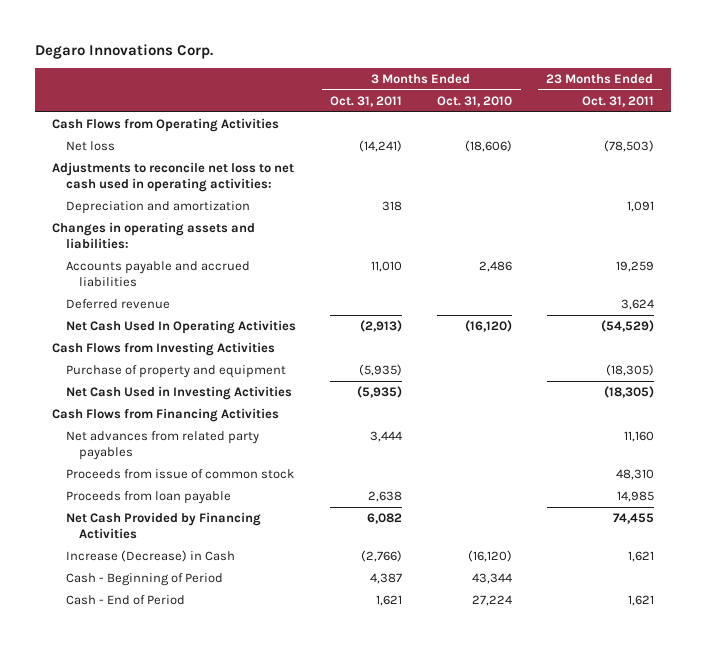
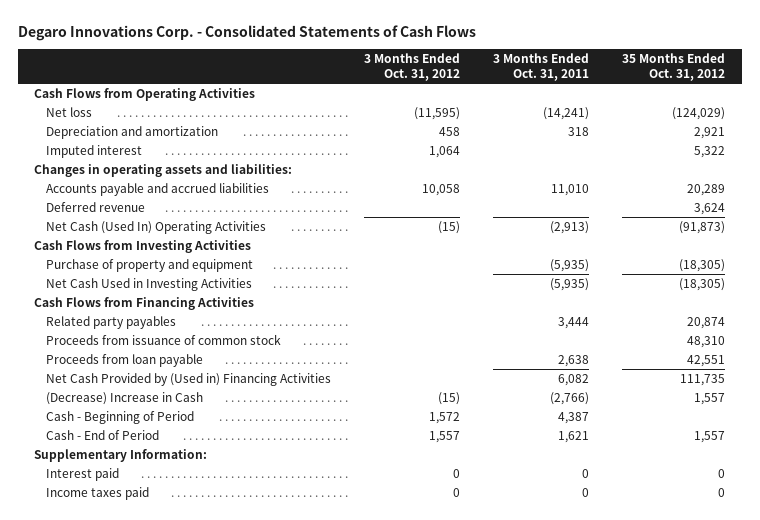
- Degaro Innovations Corp.
+ Degaro Innovations Corp. - Consolidated Statements of Cash Flows
- | 3 Months Ended Oct. 31, 2011 | 3 Months Ended Oct. 31, 2010 | 23 Months Ended Oct. 31, 2011
+ | 3 Months Ended Oct. 31, 2012 | 3 Months Ended Oct. 31, 2011 | 35 Months Ended Oct. 31, 2012
- Adjustments to reconcile net loss to net cash used in operating activities:
+ Imputed interest | 1,064 | | 5,322
- Net Cash Used In Operating Activities | (2,913) | (16,120) | (54,529)
+ Net Cash (Used In) Operating Activities | (15) | (2,913) | (91,873)
- Net advances from related party payables | 3,444 | | 11,160
- Proceeds from issue of common stock | | | 48,310
+ Related party payables | | 3,444 | 20,874
+ Proceeds from issuance of common stock | | | 48,310
- Net Cash Provided by Financing Activities | 6,082 | | 74,455
- Increase (Decrease) in Cash | (2,766) | (16,120) | 1,621
+ Net Cash Provided by (Used in) Financing Activities | | 6,082 | 111,735
+ (Decrease) Increase in Cash | (15) | (2,766) | 1,557
+ Supplementary Information:
+ Interest paid | 0 | 0 | 0
+ Income taxes paid | 0 | 0 | 0

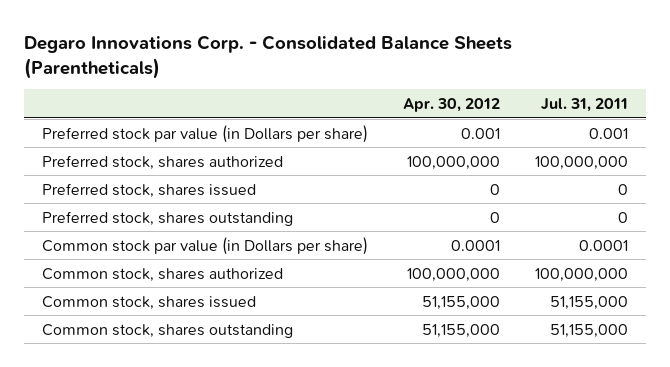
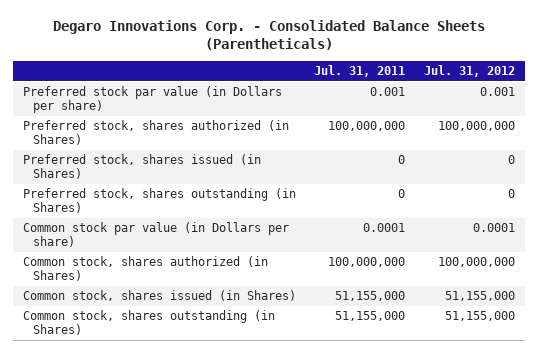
- | Apr. 30, 2012 | Jul. 31, 2011
+ | Jul. 31, 2011 | Jul. 31, 2012
- Preferred stock, shares authorized | 100,000,000 | 100,000,000
- Preferred stock, shares issued | 0 | 0
- Preferred stock, shares outstanding | 0 | 0
+ Preferred stock, shares authorized (in Shares) | 100,000,000 | 100,000,000
+ Preferred stock, shares issued (in Shares) | 0 | 0
+ Preferred stock, shares outstanding (in Shares) | 0 | 0
- Common stock, shares authorized | 100,000,000 | 100,000,000
- Common stock, shares issued | 51,155,000 | 51,155,000
- Common stock, shares outstanding | 51,155,000 | 51,155,000
+ Common stock, shares authorized (in Shares) | 100,000,000 | 100,000,000
+ Common stock, shares issued (in Shares) | 51,155,000 | 51,155,000
+ Common stock, shares outstanding (in Shares) | 51,155,000 | 51,155,000

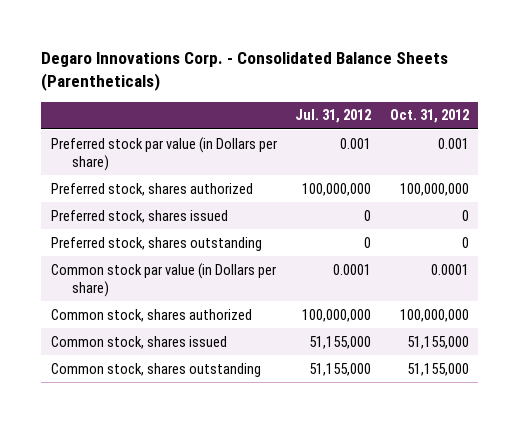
- | Jul. 31, 2011 | Jul. 31, 2012
+ | Jul. 31, 2012 | Oct. 31, 2012
- Preferred stock, shares authorized (in Shares) | 100,000,000 | 100,000,000
- Preferred stock, shares issued (in Shares) | 0 | 0
- Preferred stock, shares outstanding (in Shares) | 0 | 0
+ Preferred stock, shares authorized | 100,000,000 | 100,000,000
+ Preferred stock, shares issued | 0 | 0
+ Preferred stock, shares outstanding | 0 | 0
- Common stock, shares authorized (in Shares) | 100,000,000 | 100,000,000
- Common stock, shares issued (in Shares) | 51,155,000 | 51,155,000
- Common stock, shares outstanding (in Shares) | 51,155,000 | 51,155,000
+ Common stock, shares authorized | 100,000,000 | 100,000,000
+ Common stock, shares issued | 51,155,000 | 51,155,000
+ Common stock, shares outstanding | 51,155,000 | 51,155,000

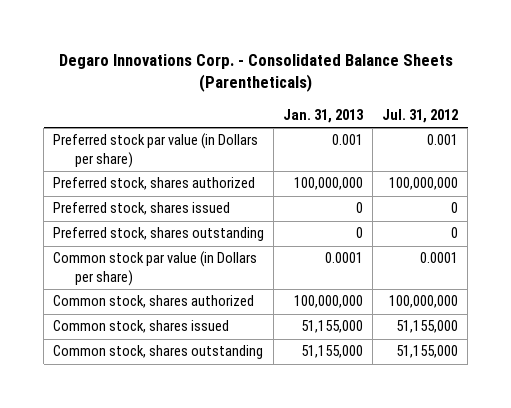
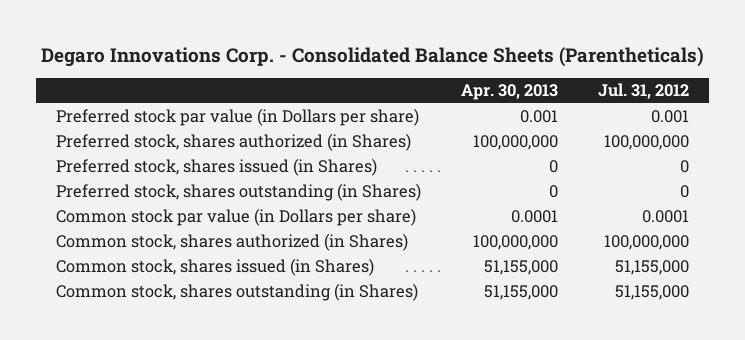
- | Jan. 31, 2013 | Jul. 31, 2012
+ | Apr. 30, 2013 | Jul. 31, 2012
- Preferred stock, shares authorized | 100,000,000 | 100,000,000
- Preferred stock, shares issued | 0 | 0
- Preferred stock, shares outstanding | 0 | 0
+ Preferred stock, shares authorized (in Shares) | 100,000,000 | 100,000,000
+ Preferred stock, shares issued (in Shares) | 0 | 0
+ Preferred stock, shares outstanding (in Shares) | 0 | 0
- Common stock, shares authorized | 100,000,000 | 100,000,000
- Common stock, shares issued | 51,155,000 | 51,155,000
- Common stock, shares outstanding | 51,155,000 | 51,155,000
+ Common stock, shares authorized (in Shares) | 100,000,000 | 100,000,000
+ Common stock, shares issued (in Shares) | 51,155,000 | 51,155,000
+ Common stock, shares outstanding (in Shares) | 51,155,000 | 51,155,000

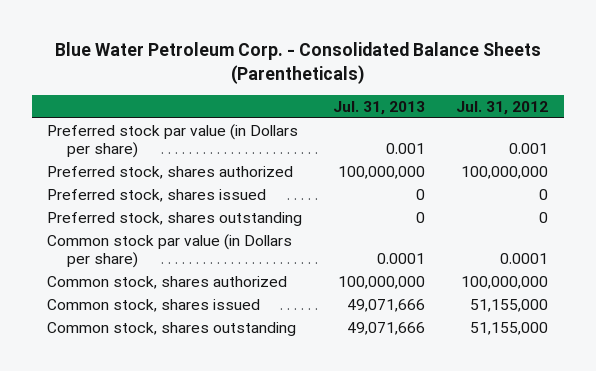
- Degaro Innovations Corp. - Consolidated Balance Sheets (Parentheticals)
+ Blue Water Petroleum Corp. - Consolidated Balance Sheets (Parentheticals)
- | Apr. 30, 2013 | Jul. 31, 2012
+ | Jul. 31, 2013 | Jul. 31, 2012
- Preferred stock, shares authorized (in Shares) | 100,000,000 | 100,000,000
- Preferred stock, shares issued (in Shares) | 0 | 0
- Preferred stock, shares outstanding (in Shares) | 0 | 0
+ Preferred stock, shares authorized | 100,000,000 | 100,000,000
+ Preferred stock, shares issued | 0 | 0
+ Preferred stock, shares outstanding | 0 | 0
- Common stock, shares authorized (in Shares) | 100,000,000 | 100,000,000
- Common stock, shares issued (in Shares) | 51,155,000 | 51,155,000
- Common stock, shares outstanding (in Shares) | 51,155,000 | 51,155,000
+ Common stock, shares authorized | 100,000,000 | 100,000,000
+ Common stock, shares issued | 49,071,666 | 51,155,000
+ Common stock, shares outstanding | 49,071,666 | 51,155,000

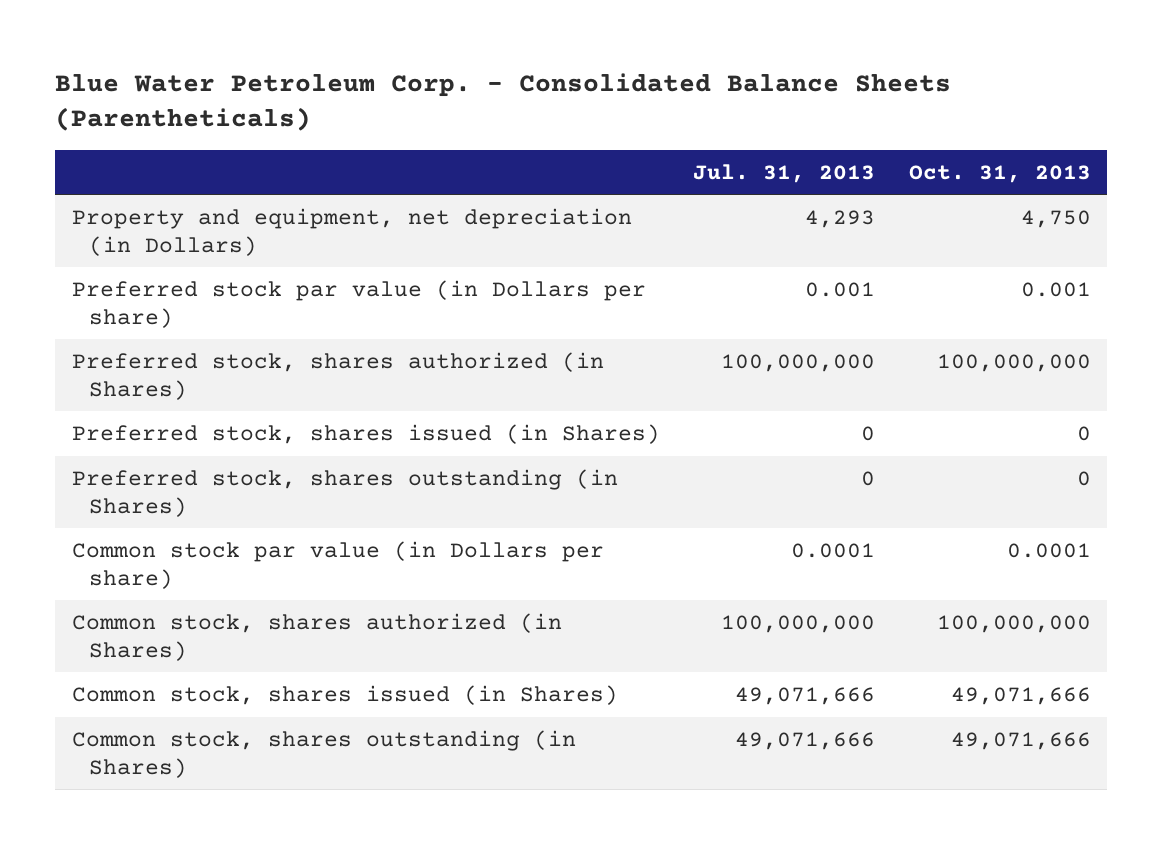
- | Jul. 31, 2013 | Jul. 31, 2012
+ | Jul. 31, 2013 | Oct. 31, 2013
+ Property and equipment, net depreciation (in Dollars) | 4,293 | 4,750
- Preferred stock, shares authorized | 100,000,000 | 100,000,000
- Preferred stock, shares issued | 0 | 0
- Preferred stock, shares outstanding | 0 | 0
+ Preferred stock, shares authorized (in Shares) | 100,000,000 | 100,000,000
+ Preferred stock, shares issued (in Shares) | 0 | 0
+ Preferred stock, shares outstanding (in Shares) | 0 | 0
- Common stock, shares authorized | 100,000,000 | 100,000,000
- Common stock, shares issued | 49,071,666 | 51,155,000
- Common stock, shares outstanding | 49,071,666 | 51,155,000
+ Common stock, shares authorized (in Shares) | 100,000,000 | 100,000,000
+ Common stock, shares issued (in Shares) | 49,071,666 | 49,071,666
+ Common stock, shares outstanding (in Shares) | 49,071,666 | 49,071,666

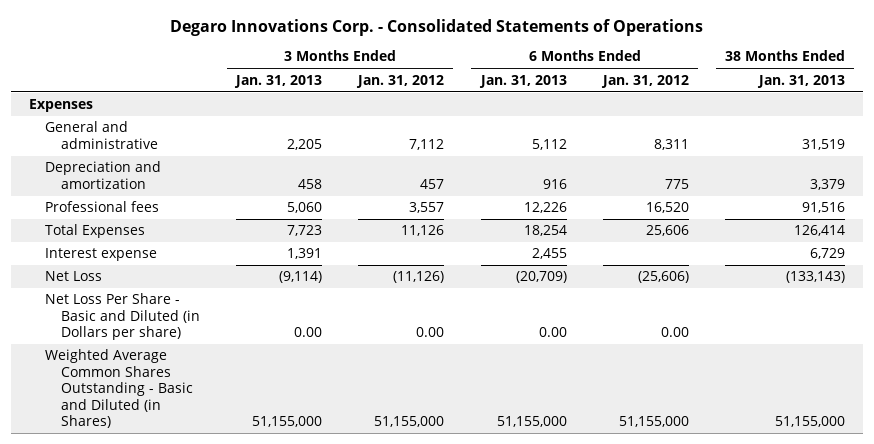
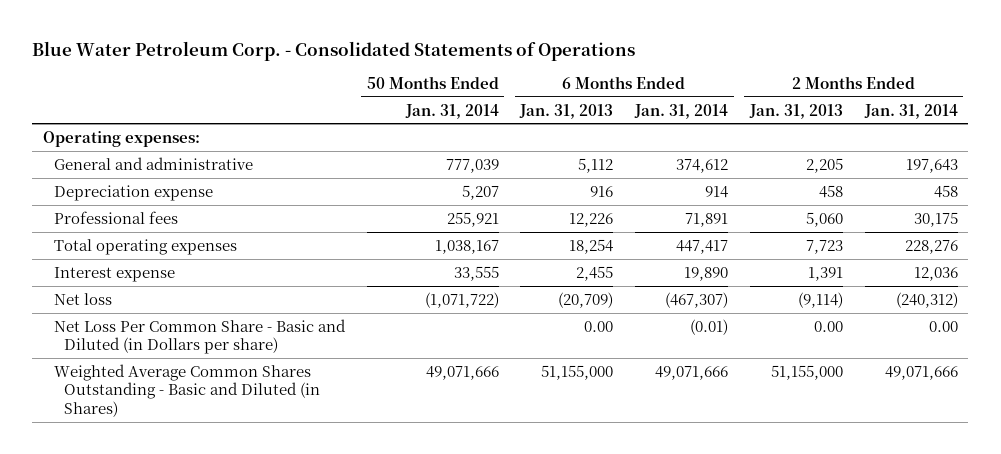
- Degaro Innovations Corp. - Consolidated Statements of Operations
+ Blue Water Petroleum Corp. - Consolidated Statements of Operations
- | 3 Months Ended Jan. 31, 2013 | 3 Months Ended Jan. 31, 2012 | 6 Months Ended Jan. 31, 2013 | 6 Months Ended Jan. 31, 2012 | 38 Months Ended Jan. 31, 2013
+ | 50 Months Ended Jan. 31, 2014 | 6 Months Ended Jan. 31, 2013 | 6 Months Ended Jan. 31, 2014 | 2 Months Ended Jan. 31, 2013 | 2 Months Ended Jan. 31, 2014
- Expenses
+ Operating expenses:
- Depreciation and amortization | 458 | 457 | 916 | 775 | 3,379
+ Depreciation expense | 5,207 | 916 | 914 | 458 | 458
- Total Expenses | 7,723 | 11,126 | 18,254 | 25,606 | 126,414
+ Total operating expenses | 1,038,167 | 18,254 | 447,417 | 7,723 | 228,276
- Net Loss | (9,114) | (11,126) | (20,709) | (25,606) | (133,143)
- Net Loss Per Share - Basic and Diluted (in Dollars per share) | 0.00 | 0.00 | 0.00 | 0.00 |
+ Net loss | (1,071,722) | (20,709) | (467,307) | (9,114) | (240,312)
+ Net Loss Per Common Share - Basic and Diluted (in Dollars per share) | | 0.00 | (0.01) | 0.00 | 0.00

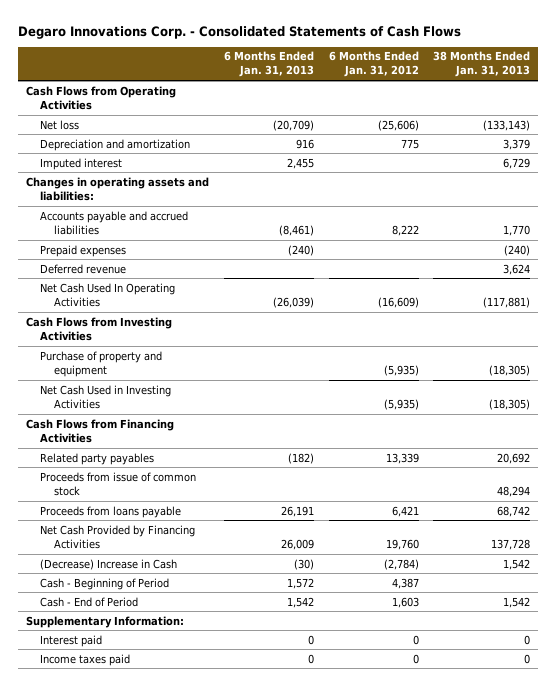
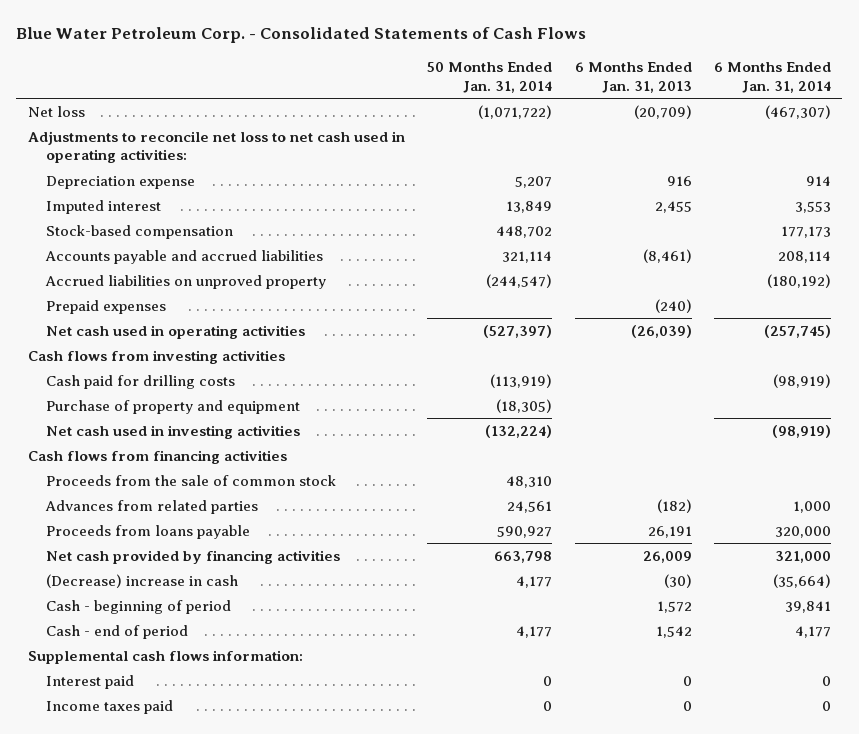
- Degaro Innovations Corp. - Consolidated Statements of Cash Flows
+ Blue Water Petroleum Corp. - Consolidated Statements of Cash Flows
- | 6 Months Ended Jan. 31, 2013 | 6 Months Ended Jan. 31, 2012 | 38 Months Ended Jan. 31, 2013
+ | 50 Months Ended Jan. 31, 2014 | 6 Months Ended Jan. 31, 2013 | 6 Months Ended Jan. 31, 2014
- Cash Flows from Operating Activities
- Depreciation and amortization | 916 | 775 | 3,379
+ Adjustments to reconcile net loss to net cash used in operating activities:
+ Depreciation expense | 5,207 | 916 | 914
- Changes in operating assets and liabilities:
+ Stock-based compensation | 448,702 | | 177,173
+ Accrued liabilities on unproved property | (244,547) | | (180,192)
- Deferred revenue | | | 3,624
- Net Cash Used In Operating Activities | (26,039) | (16,609) | (117,881)
- Cash Flows from Investing Activities
+ Net cash used in operating activities | (527,397) | (26,039) | (257,745)
+ Cash flows from investing activities
+ Cash paid for drilling costs | (113,919) | | (98,919)
- Net Cash Used in Investing Activities | | (5,935) | (18,305)
- Cash Flows from Financing Activities
- Related party payables | (182) | 13,339 | 20,692
- Proceeds from issue of common stock | | | 48,294
+ Net cash used in investing activities | (132,224) | | (98,919)
+ Cash flows from financing activities
+ Proceeds from the sale of common stock | 48,310 | |
+ Advances from related parties | 24,561 | (182) | 1,000
- Net Cash Provided by Financing Activities | 26,009 | 19,760 | 137,728
- (Decrease) Increase in Cash | (30) | (2,784) | 1,542
- Cash - Beginning of Period | 1,572 | 4,387 |
- Cash - End of Period | 1,542 | 1,603 | 1,542
- Supplementary Information:
+ Net cash provided by financing activities | 663,798 | 26,009 | 321,000
+ (Decrease) increase in cash | 4,177 | (30) | (35,664)
+ Cash - beginning of period | | 1,572 | 39,841
+ Cash - end of period | 4,177 | 1,542 | 4,177
+ Supplemental cash flows information:

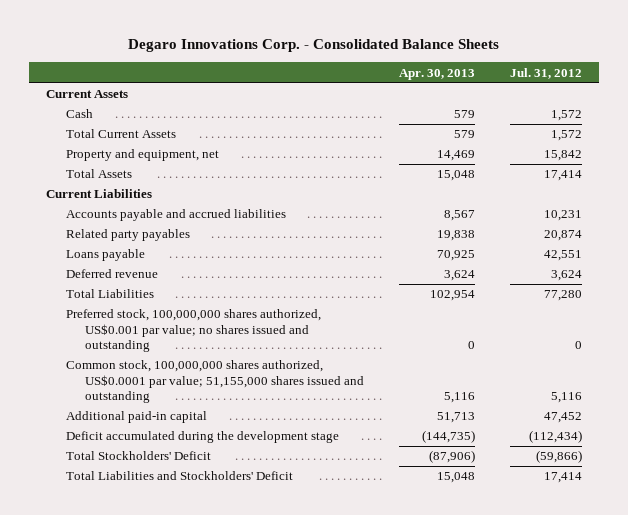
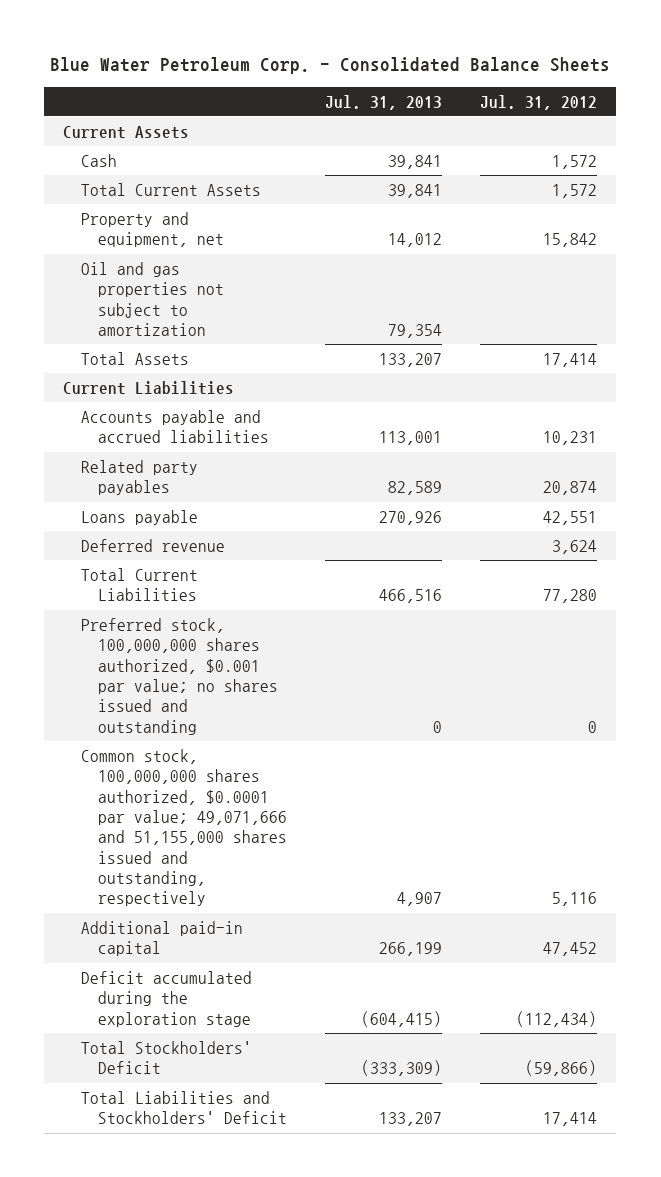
- Degaro Innovations Corp. - Consolidated Balance Sheets
+ Blue Water Petroleum Corp. - Consolidated Balance Sheets
- | Apr. 30, 2013 | Jul. 31, 2012
+ | Jul. 31, 2013 | Jul. 31, 2012
+ Oil and gas properties not subject to amortization | 79,354 |
- Total Liabilities | 102,954 | 77,280
- Preferred stock, 100,000,000 shares authorized, US$0.001 par value; no shares issued and outstanding | 0 | 0
- Common stock, 100,000,000 shares authorized, US$0.0001 par value; 51,155,000 shares issued and outstanding | 5,116 | 5,116
+ Total Current Liabilities | 466,516 | 77,280
+ Preferred stock, 100,000,000 shares authorized, $0.001 par value; no shares issued and outstanding | 0 | 0
+ Common stock, 100,000,000 shares authorized, $0.0001 par value; 49,071,666 and 51,155,000 shares issued and outstanding, respectively | 4,907 | 5,116
- Deficit accumulated during the development stage | (144,735) | (112,434)
+ Deficit accumulated during the exploration stage | (604,415) | (112,434)

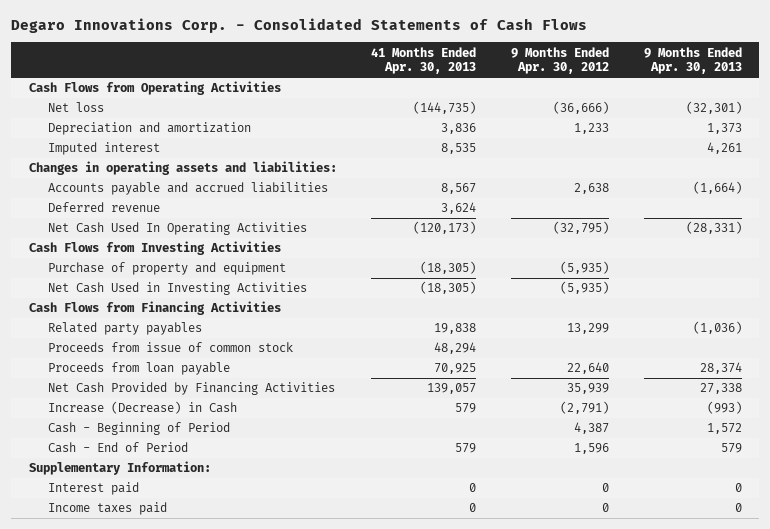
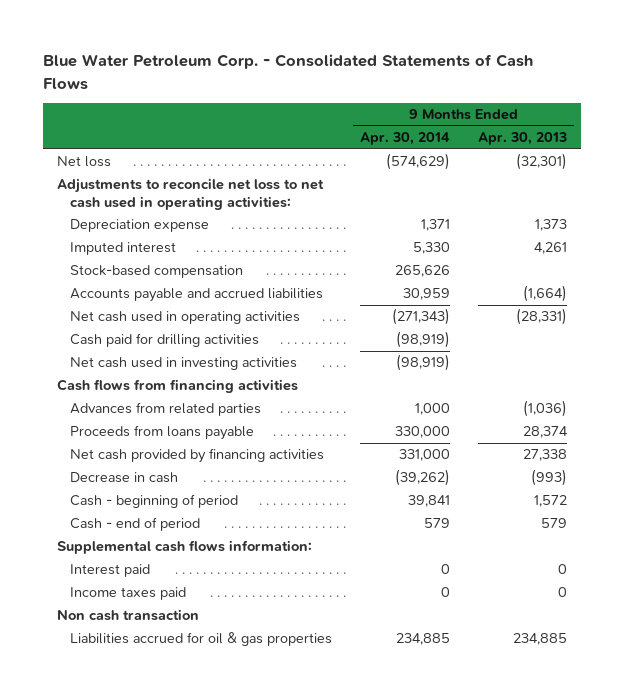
- Degaro Innovations Corp. - Consolidated Statements of Cash Flows
+ Blue Water Petroleum Corp. - Consolidated Statements of Cash Flows
- | 41 Months Ended Apr. 30, 2013 | 9 Months Ended Apr. 30, 2012 | 9 Months Ended Apr. 30, 2013
+ | 9 Months Ended Apr. 30, 2014 | 9 Months Ended Apr. 30, 2013
- Cash Flows from Operating Activities
- Depreciation and amortization | 3,836 | 1,233 | 1,373
+ Adjustments to reconcile net loss to net cash used in operating activities:
+ Depreciation expense | 1,371 | 1,373
- Changes in operating assets and liabilities:
+ Stock-based compensation | 265,626 |
- Deferred revenue | 3,624 | |
- Net Cash Used In Operating Activities | (120,173) | (32,795) | (28,331)
- Cash Flows from Investing Activities
- Purchase of property and equipment | (18,305) | (5,935) |
- Net Cash Used in Investing Activities | (18,305) | (5,935) |
- Cash Flows from Financing Activities
- Related party payables | 19,838 | 13,299 | (1,036)
- Proceeds from issue of common stock | 48,294 | |
- Proceeds from loan payable | 70,925 | 22,640 | 28,374
- Net Cash Provided by Financing Activities | 139,057 | 35,939 | 27,338
- Increase (Decrease) in Cash | 579 | (2,791) | (993)
- Cash - Beginning of Period | | 4,387 | 1,572
- Cash - End of Period | 579 | 1,596 | 579
- Supplementary Information:
+ Net cash used in operating activities | (271,343) | (28,331)
+ Cash paid for drilling activities | (98,919) |
+ Net cash used in investing activities | (98,919) |
+ Cash flows from financing activities
+ Advances from related parties | 1,000 | (1,036)
+ Proceeds from loans payable | 330,000 | 28,374
+ Net cash provided by financing activities | 331,000 | 27,338
+ Decrease in cash | (39,262) | (993)
+ Cash - beginning of period | 39,841 | 1,572
+ Cash - end of period | 579 | 579
+ Supplemental cash flows information:
+ Non cash transaction
+ Liabilities accrued for oil & gas properties | 234,885 | 234,885

